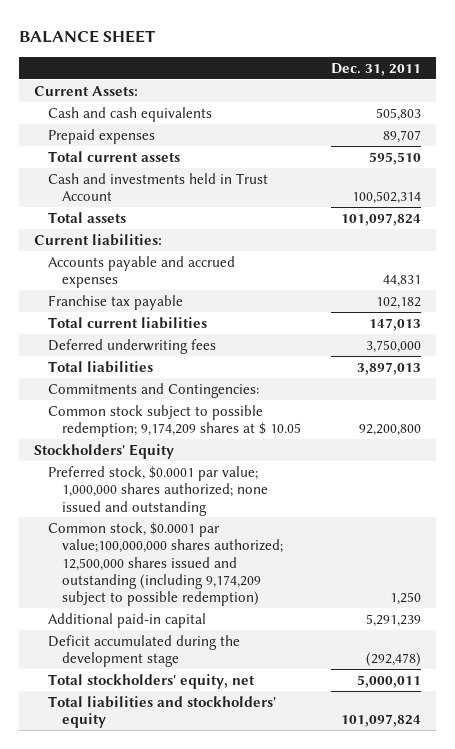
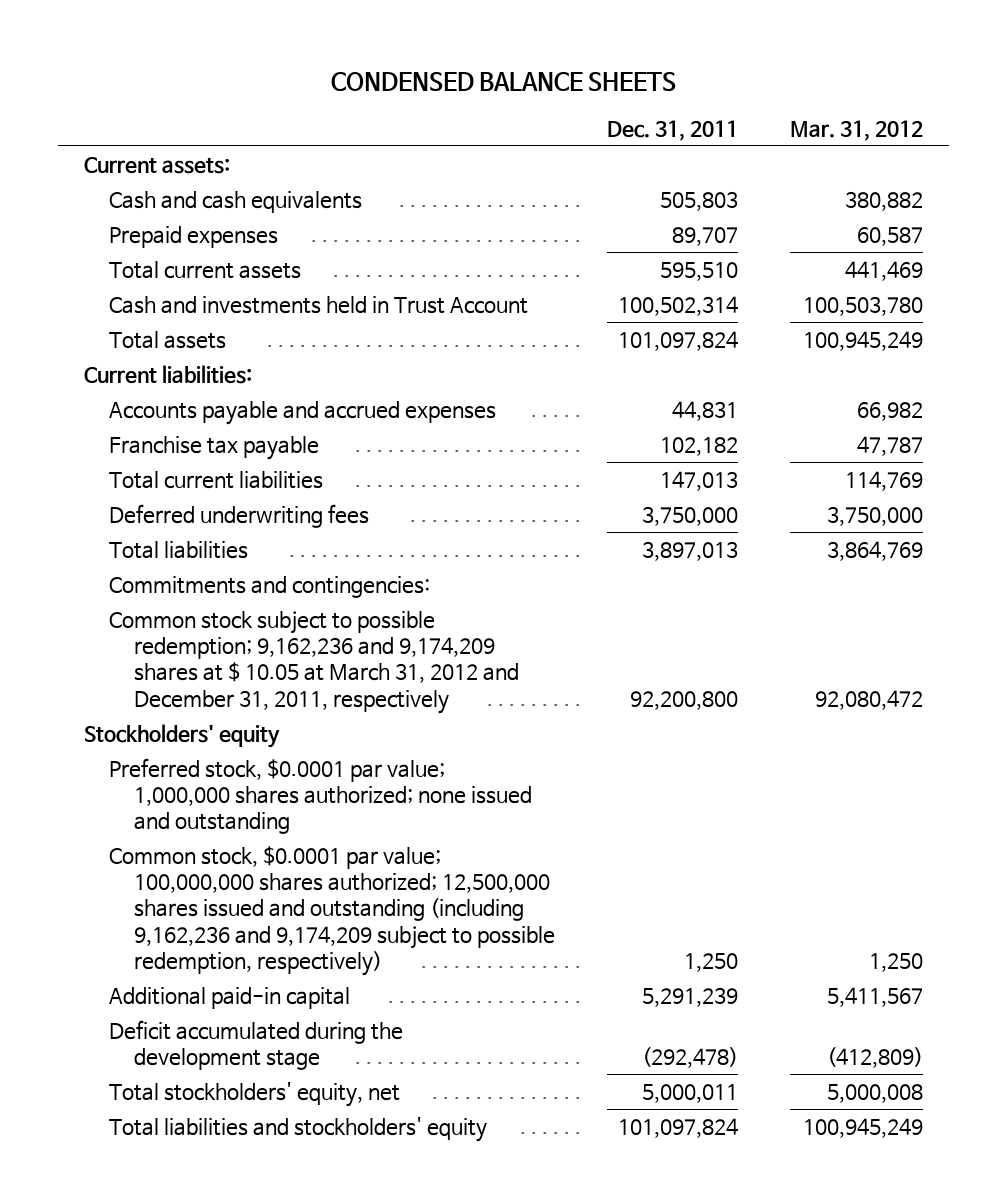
- BALANCE SHEET
+ CONDENSED BALANCE SHEETS
- | Dec. 31, 2011
+ | Dec. 31, 2011 | Mar. 31, 2012
- Current Assets:
+ Current assets:
- Commitments and Contingencies:
- Common stock subject to possible redemption; 9,174,209 shares at $ 10.05 | 92,200,800
- Stockholders' Equity
+ Commitments and contingencies:
+ Common stock subject to possible redemption; 9,162,236 and 9,174,209 shares at $ 10.05 at March 31, 2012 and December 31, 2011, respectively | 92,200,800 | 92,080,472
+ Stockholders' equity
- Common stock, $0.0001 par value;100,000,000 shares authorized; 12,500,000 shares issued and outstanding (including 9,174,209 subject to possible redemption) | 1,250
+ Common stock, $0.0001 par value; 100,000,000 shares authorized; 12,500,000 shares issued and outstanding (including 9,162,236 and 9,174,209 subject to possible redemption, respectively) | 1,250 | 1,250

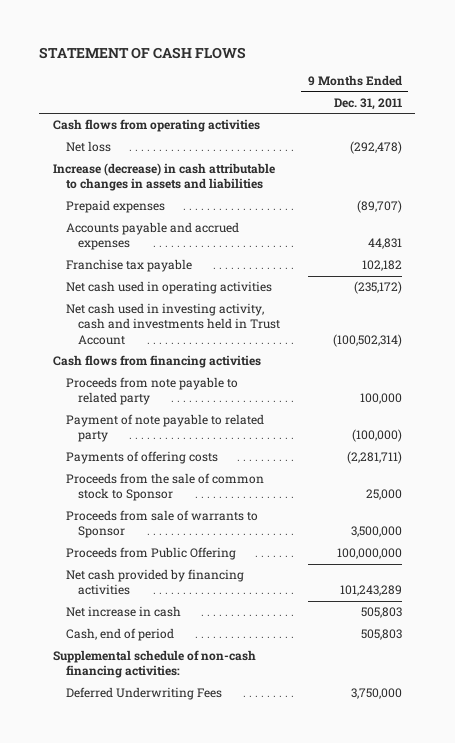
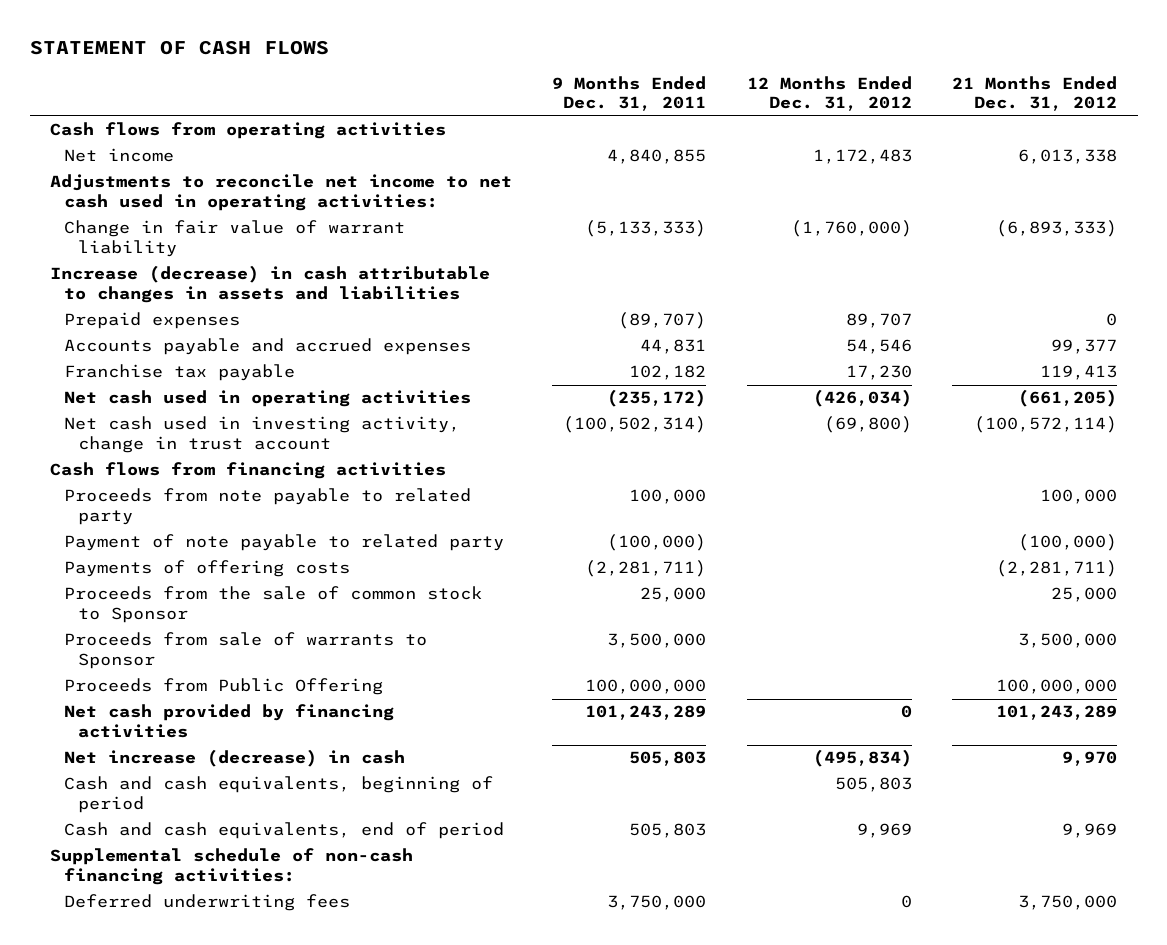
- | 9 Months Ended Dec. 31, 2011
+ | 9 Months Ended Dec. 31, 2011 | 12 Months Ended Dec. 31, 2012 | 21 Months Ended Dec. 31, 2012
- Net loss | (292,478)
+ Net income | 4,840,855 | 1,172,483 | 6,013,338
+ Adjustments to reconcile net income to net cash used in operating activities:
+ Change in fair value of warrant liability | (5,133,333) | (1,760,000) | (6,893,333)
- Net cash used in investing activity, cash and investments held in Trust Account | (100,502,314)
+ Net cash used in investing activity, change in trust account | (100,502,314) | (69,800) | (100,572,114)
- Net increase in cash | 505,803
- Cash, end of period | 505,803
+ Net increase (decrease) in cash | 505,803 | (495,834) | 9,970
+ Cash and cash equivalents, beginning of period | | 505,803 |
+ Cash and cash equivalents, end of period | 505,803 | 9,969 | 9,969
- Deferred Underwriting Fees | 3,750,000
+ Deferred underwriting fees | 3,750,000 | 0 | 3,750,000

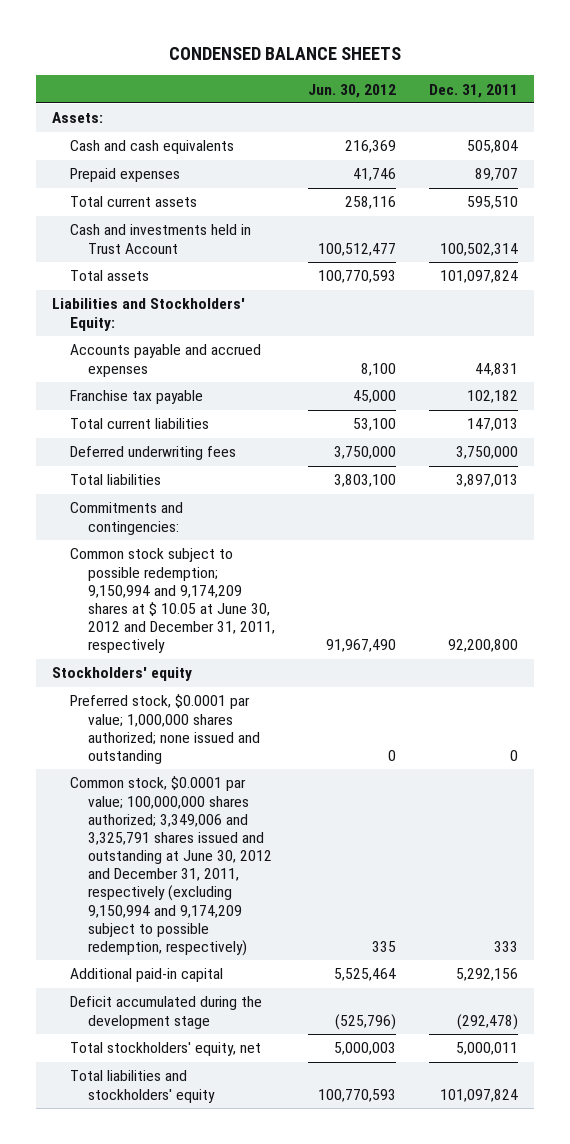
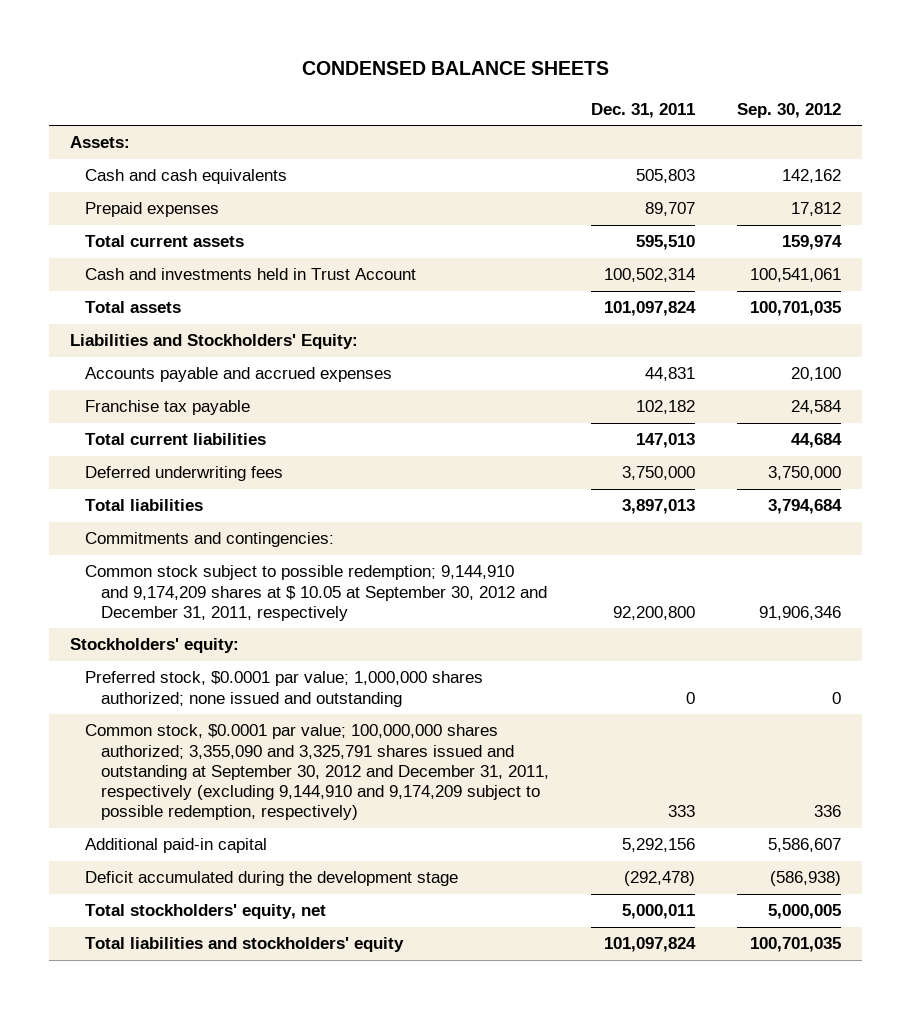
- | Jun. 30, 2012 | Dec. 31, 2011
+ | Dec. 31, 2011 | Sep. 30, 2012
- Cash and cash equivalents | 216,369 | 505,804
+ Cash and cash equivalents | 505,803 | 142,162
- Common stock subject to possible redemption; 9,150,994 and 9,174,209 shares at $ 10.05 at June 30, 2012 and December 31, 2011, respectively | 91,967,490 | 92,200,800
- Stockholders' equity
+ Common stock subject to possible redemption; 9,144,910 and 9,174,209 shares at $ 10.05 at September 30, 2012 and December 31, 2011, respectively | 92,200,800 | 91,906,346
+ Stockholders' equity:
- Common stock, $0.0001 par value; 100,000,000 shares authorized; 3,349,006 and 3,325,791 shares issued and outstanding at June 30, 2012 and December 31, 2011, respectively (excluding 9,150,994 and 9,174,209 subject to possible redemption, respectively) | 335 | 333
+ Common stock, $0.0001 par value; 100,000,000 shares authorized; 3,355,090 and 3,325,791 shares issued and outstanding at September 30, 2012 and December 31, 2011, respectively (excluding 9,144,910 and 9,174,209 subject to possible redemption, respectively) | 333 | 336

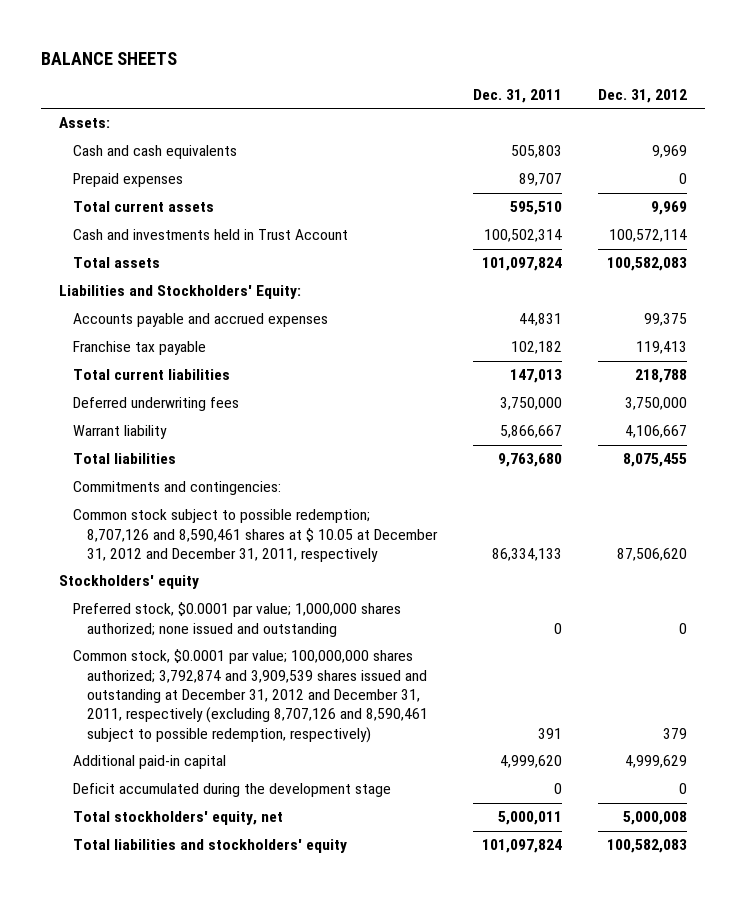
- CONDENSED BALANCE SHEETS
+ BALANCE SHEETS
- | Dec. 31, 2011 | Sep. 30, 2012
+ | Dec. 31, 2011 | Dec. 31, 2012
- Total liabilities | 3,897,013 | 3,794,684
+ Warrant liability | 5,866,667 | 4,106,667
+ Total liabilities | 9,763,680 | 8,075,455
- Common stock subject to possible redemption; 9,144,910 and 9,174,209 shares at $ 10.05 at September 30, 2012 and December 31, 2011, respectively | 92,200,800 | 91,906,346
- Stockholders' equity:
+ Common stock subject to possible redemption; 8,707,126 and 8,590,461 shares at $ 10.05 at December 31, 2012 and December 31, 2011, respectively | 86,334,133 | 87,506,620
+ Stockholders' equity
- Common stock, $0.0001 par value; 100,000,000 shares authorized; 3,355,090 and 3,325,791 shares issued and outstanding at September 30, 2012 and December 31, 2011, respectively (excluding 9,144,910 and 9,174,209 subject to possible redemption, respectively) | 333 | 336
- Additional paid-in capital | 5,292,156 | 5,586,607
- Deficit accumulated during the development stage | (292,478) | (586,938)
+ Common stock, $0.0001 par value; 100,000,000 shares authorized; 3,792,874 and 3,909,539 shares issued and outstanding at December 31, 2012 and December 31, 2011, respectively (excluding 8,707,126 and 8,590,461 subject to possible redemption, respectively) | 391 | 379
+ Additional paid-in capital | 4,999,620 | 4,999,629
+ Deficit accumulated during the development stage | 0 | 0

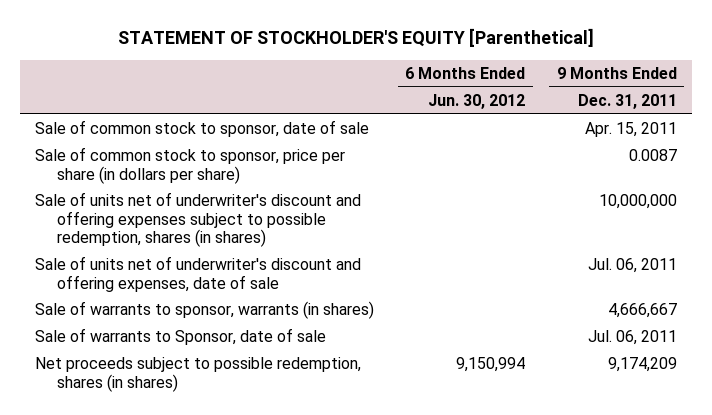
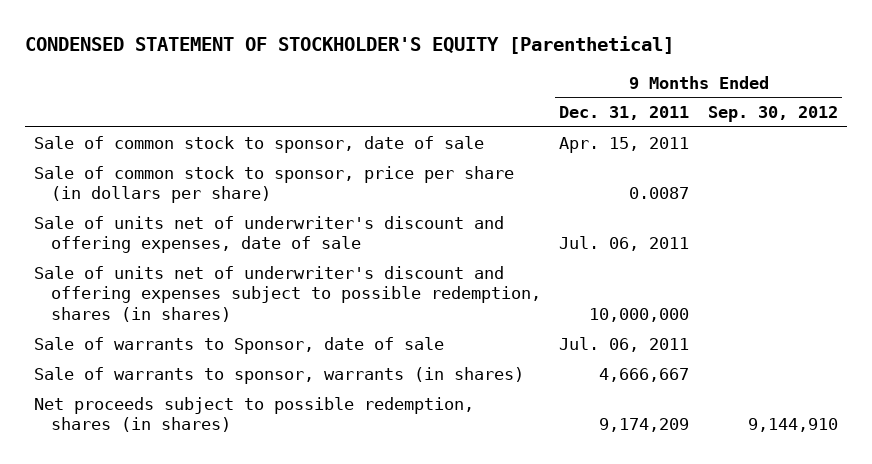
- STATEMENT OF STOCKHOLDER'S EQUITY [Parenthetical]
+ CONDENSED STATEMENT OF STOCKHOLDER'S EQUITY [Parenthetical]
- | 6 Months Ended Jun. 30, 2012 | 9 Months Ended Dec. 31, 2011
+ | 9 Months Ended Dec. 31, 2011 | 9 Months Ended Sep. 30, 2012
moved down: Sale of units net of underwriter's discount and offering expenses subject to possible redemption, shares (in shares) | 10,000,000 |
moved down: Sale of warrants to sponsor, warrants (in shares) | 4,666,667 |

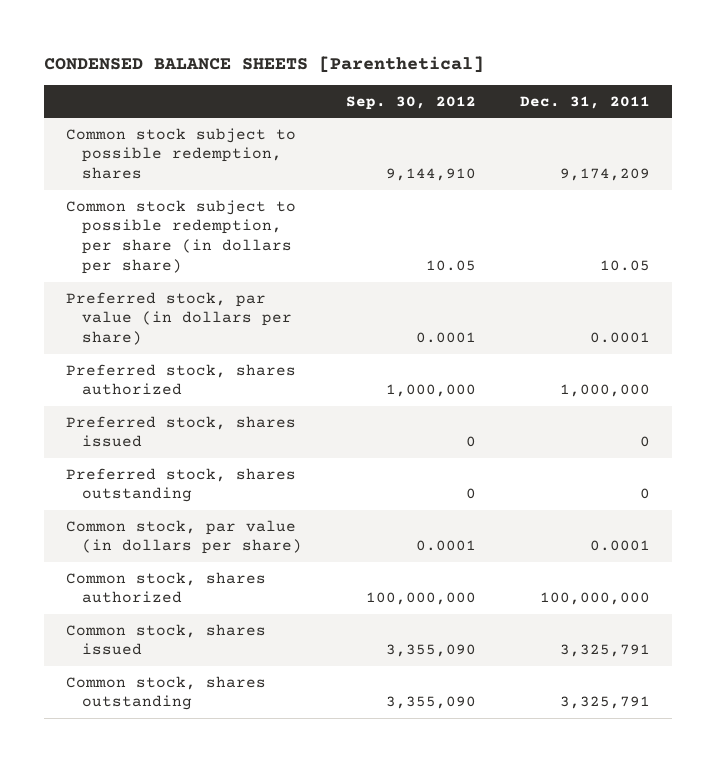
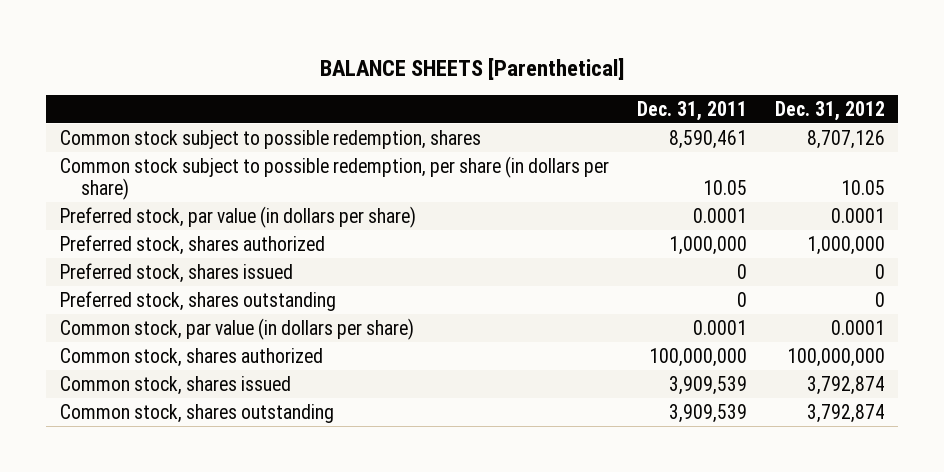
- CONDENSED BALANCE SHEETS [Parenthetical]
+ BALANCE SHEETS [Parenthetical]
- | Sep. 30, 2012 | Dec. 31, 2011
+ | Dec. 31, 2011 | Dec. 31, 2012
- Common stock subject to possible redemption, shares | 9,144,910 | 9,174,209
+ Common stock subject to possible redemption, shares | 8,590,461 | 8,707,126
- Common stock, shares issued | 3,355,090 | 3,325,791
- Common stock, shares outstanding | 3,355,090 | 3,325,791
+ Common stock, shares issued | 3,909,539 | 3,792,874
+ Common stock, shares outstanding | 3,909,539 | 3,792,874

